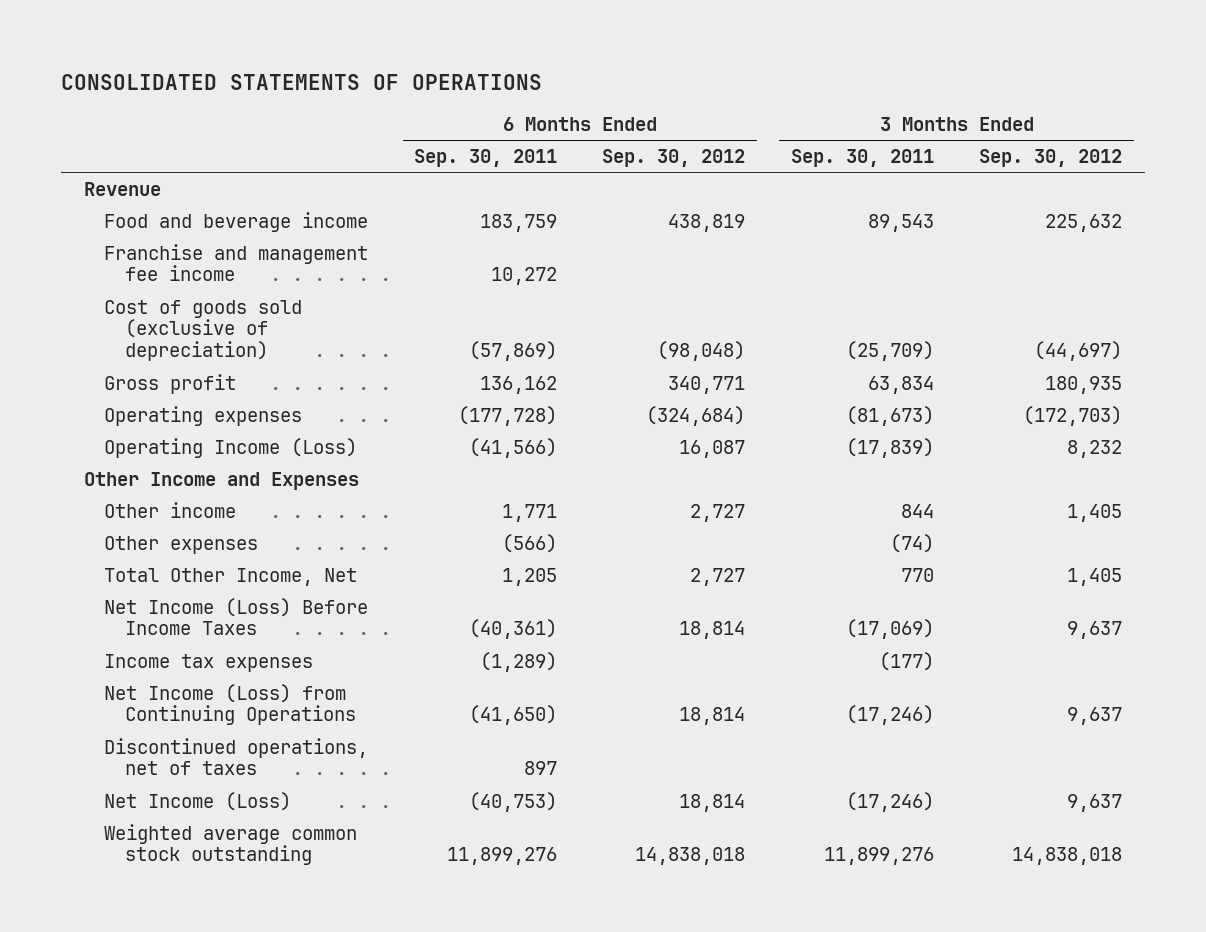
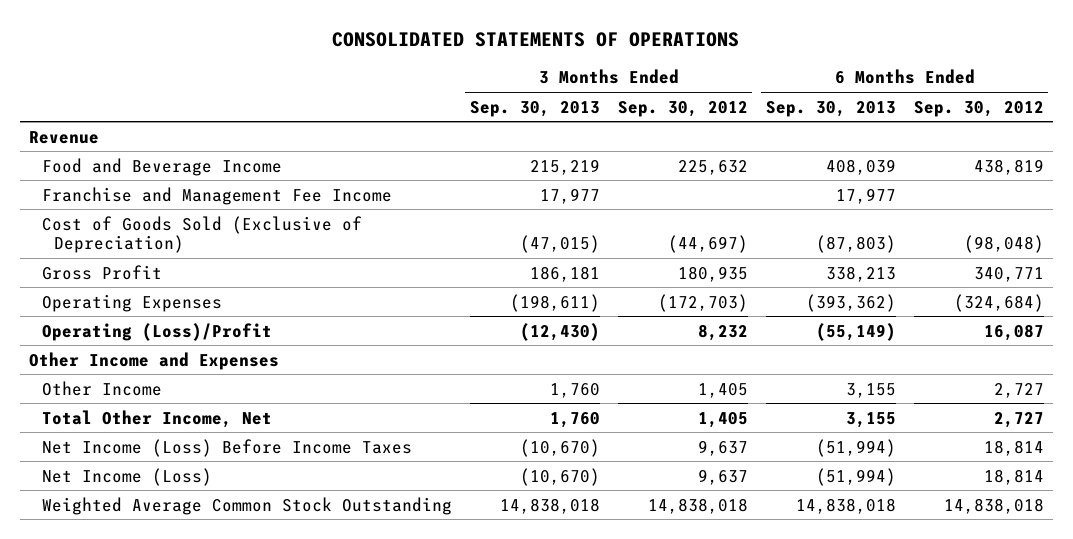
- | 6 Months Ended Sep. 30, 2011 | 6 Months Ended Sep. 30, 2012 | 3 Months Ended Sep. 30, 2011 | 3 Months Ended Sep. 30, 2012
+ | 3 Months Ended Sep. 30, 2013 | 3 Months Ended Sep. 30, 2012 | 6 Months Ended Sep. 30, 2013 | 6 Months Ended Sep. 30, 2012
- Food and beverage income | 183,759 | 438,819 | 89,543 | 225,632
- Franchise and management fee income | 10,272 | | |
- Cost of goods sold (exclusive of depreciation) | (57,869) | (98,048) | (25,709) | (44,697)
- Gross profit | 136,162 | 340,771 | 63,834 | 180,935
- Operating expenses | (177,728) | (324,684) | (81,673) | (172,703)
- Operating Income (Loss) | (41,566) | 16,087 | (17,839) | 8,232
+ Food and Beverage Income | 215,219 | 225,632 | 408,039 | 438,819
+ Franchise and Management Fee Income | 17,977 | | 17,977 |
+ Cost of Goods Sold (Exclusive of Depreciation) | (47,015) | (44,697) | (87,803) | (98,048)
+ Gross Profit | 186,181 | 180,935 | 338,213 | 340,771
+ Operating Expenses | (198,611) | (172,703) | (393,362) | (324,684)
+ Operating (Loss)/Profit | (12,430) | 8,232 | (55,149) | 16,087
- Other income | 1,771 | 2,727 | 844 | 1,405
- Other expenses | (566) | | (74) |
+ Other Income | 1,760 | 1,405 | 3,155 | 2,727
- Income tax expenses | (1,289) | | (177) |
- Net Income (Loss) from Continuing Operations | (41,650) | 18,814 | (17,246) | 9,637
- Discontinued operations, net of taxes | 897 | | |
- Weighted average common stock outstanding | 11,899,276 | 14,838,018 | 11,899,276 | 14,838,018
+ Weighted Average Common Stock Outstanding | 14,838,018 | 14,838,018 | 14,838,018 | 14,838,018

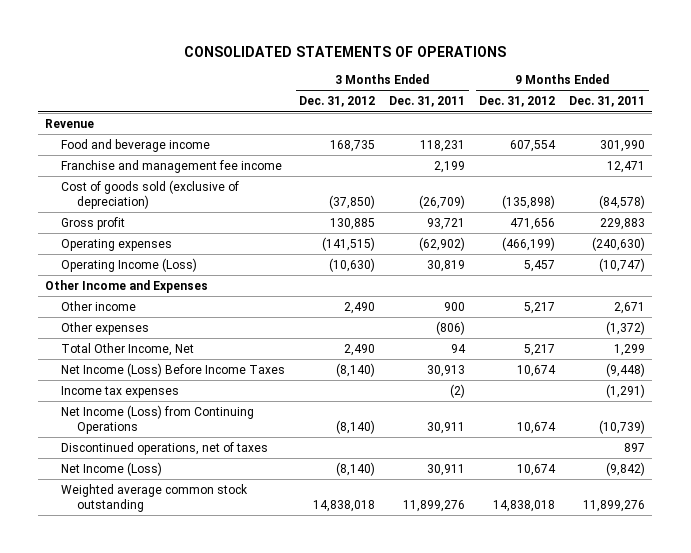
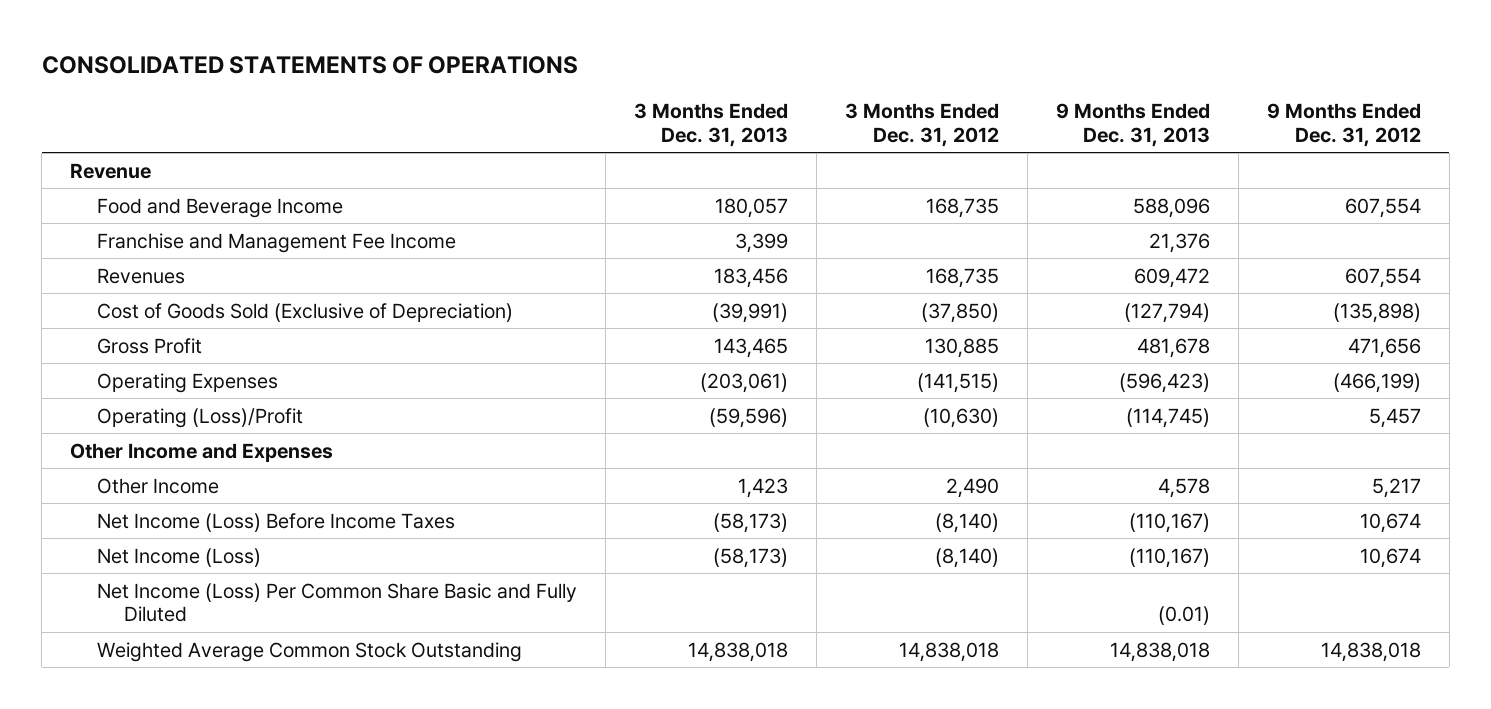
- | 3 Months Ended Dec. 31, 2012 | 3 Months Ended Dec. 31, 2011 | 9 Months Ended Dec. 31, 2012 | 9 Months Ended Dec. 31, 2011
+ | 3 Months Ended Dec. 31, 2013 | 3 Months Ended Dec. 31, 2012 | 9 Months Ended Dec. 31, 2013 | 9 Months Ended Dec. 31, 2012
- Food and beverage income | 168,735 | 118,231 | 607,554 | 301,990
- Franchise and management fee income | | 2,199 | | 12,471
- Cost of goods sold (exclusive of depreciation) | (37,850) | (26,709) | (135,898) | (84,578)
- Gross profit | 130,885 | 93,721 | 471,656 | 229,883
- Operating expenses | (141,515) | (62,902) | (466,199) | (240,630)
- Operating Income (Loss) | (10,630) | 30,819 | 5,457 | (10,747)
+ Food and Beverage Income | 180,057 | 168,735 | 588,096 | 607,554
+ Franchise and Management Fee Income | 3,399 | | 21,376 |
+ Revenues | 183,456 | 168,735 | 609,472 | 607,554
+ Cost of Goods Sold (Exclusive of Depreciation) | (39,991) | (37,850) | (127,794) | (135,898)
+ Gross Profit | 143,465 | 130,885 | 481,678 | 471,656
+ Operating Expenses | (203,061) | (141,515) | (596,423) | (466,199)
+ Operating (Loss)/Profit | (59,596) | (10,630) | (114,745) | 5,457
- Other income | 2,490 | 900 | 5,217 | 2,671
- Other expenses | | (806) | | (1,372)
- Total Other Income, Net | 2,490 | 94 | 5,217 | 1,299
+ Other Income | 1,423 | 2,490 | 4,578 | 5,217
- Income tax expenses | | (2) | | (1,291)
- Net Income (Loss) from Continuing Operations | (8,140) | 30,911 | 10,674 | (10,739)
- Discontinued operations, net of taxes | | | | 897
- Weighted average common stock outstanding | 14,838,018 | 11,899,276 | 14,838,018 | 11,899,276
+ Net Income (Loss) Per Common Share Basic and Fully Diluted | | | (0.01) |
+ Weighted Average Common Stock Outstanding | 14,838,018 | 14,838,018 | 14,838,018 | 14,838,018

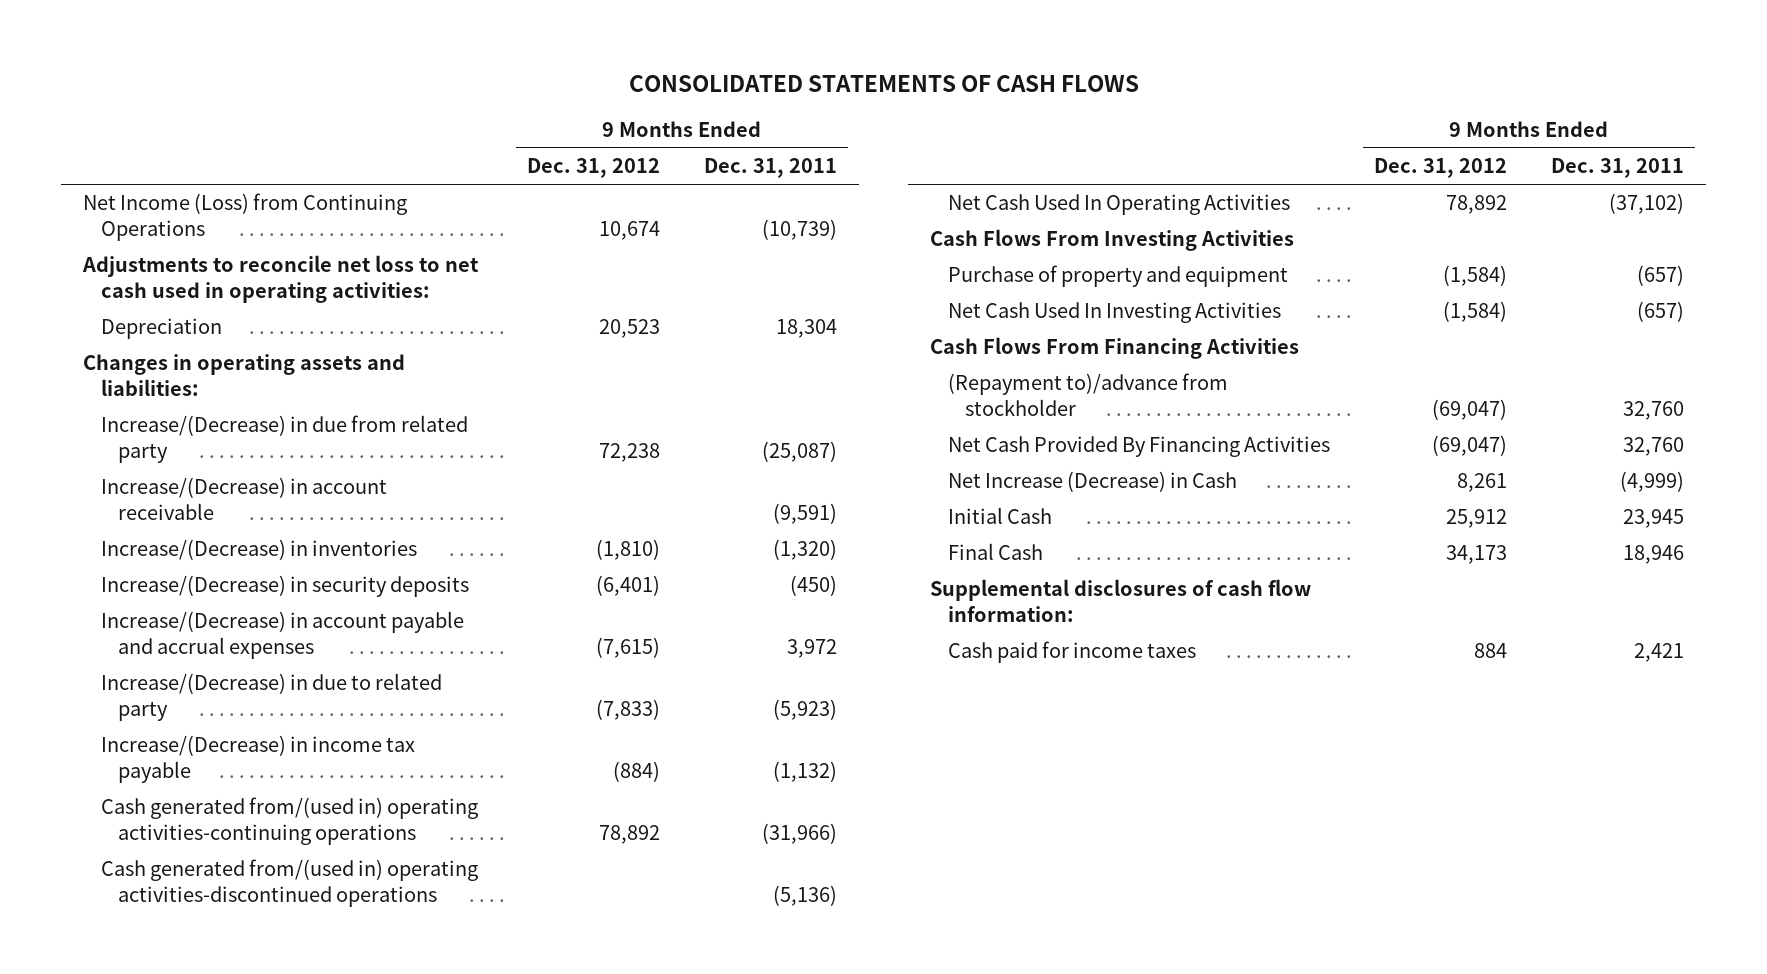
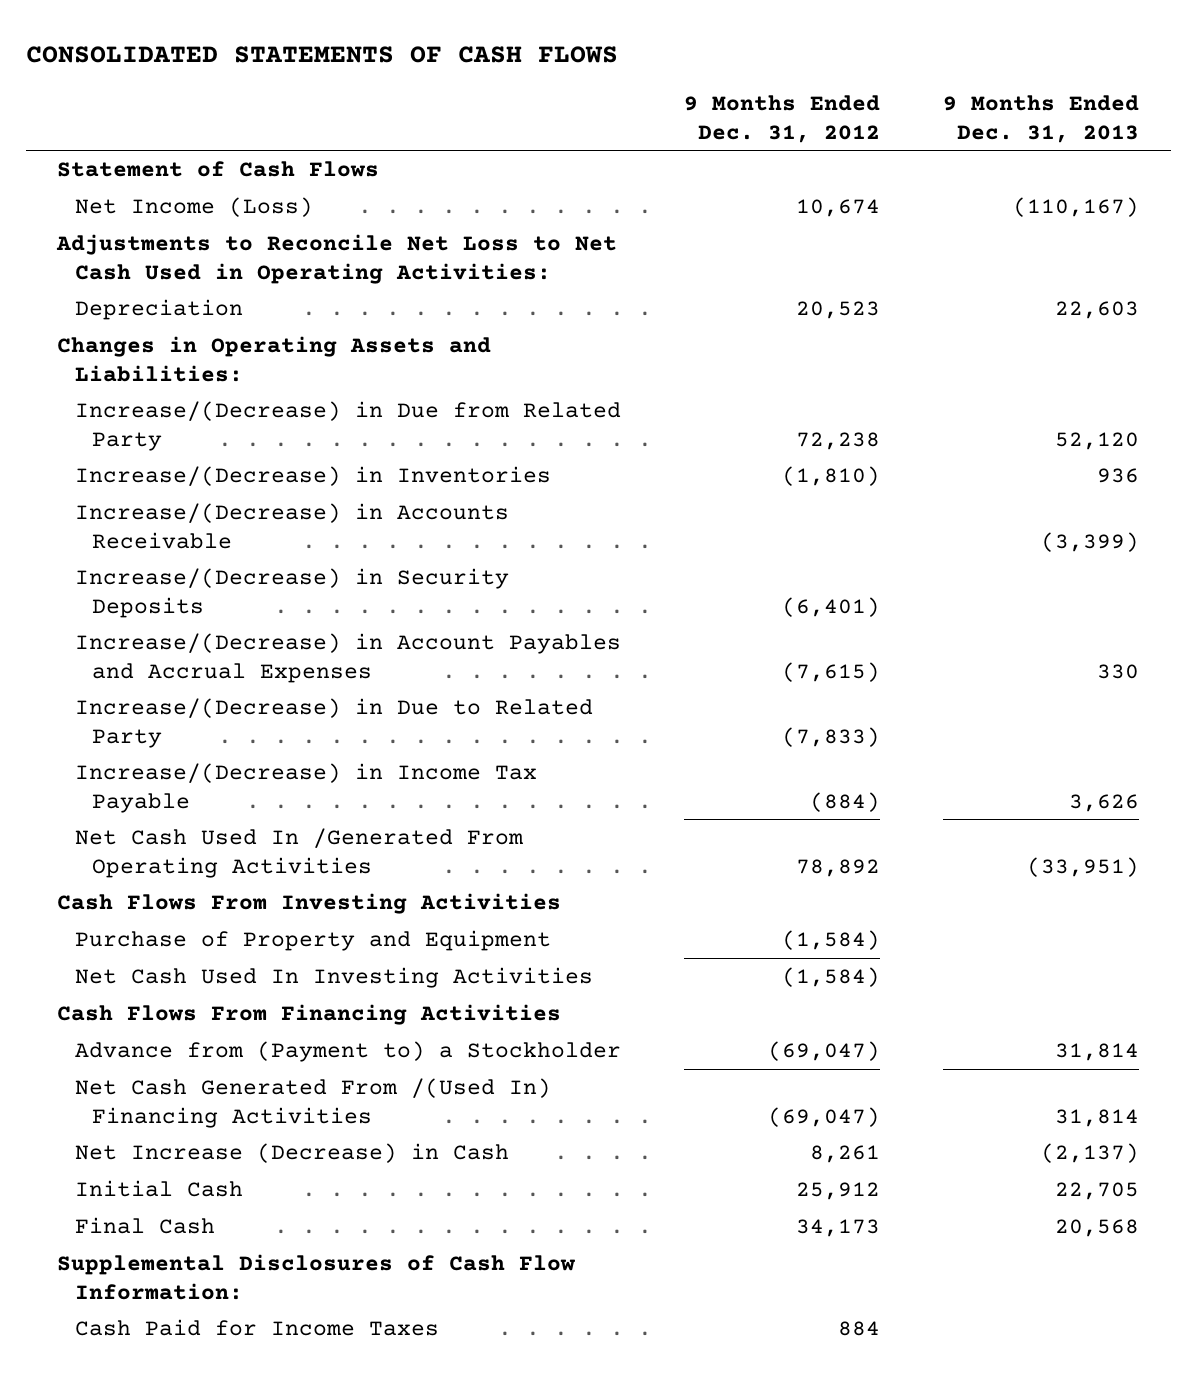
- | 9 Months Ended Dec. 31, 2012 | 9 Months Ended Dec. 31, 2011
+ | 9 Months Ended Dec. 31, 2012 | 9 Months Ended Dec. 31, 2013
- Net Income (Loss) from Continuing Operations | 10,674 | (10,739)
- Adjustments to reconcile net loss to net cash used in operating activities:
+ Statement of Cash Flows
+ Net Income (Loss) | 10,674 | (110,167)
+ Adjustments to Reconcile Net Loss to Net Cash Used in Operating Activities:
- Changes in operating assets and liabilities:
- Increase/(Decrease) in due from related party | 72,238 | (25,087)
- Increase/(Decrease) in account receivable | | (9,591)
- Increase/(Decrease) in inventories | (1,810) | (1,320)
- Increase/(Decrease) in security deposits | (6,401) | (450)
- Increase/(Decrease) in account payable and accrual expenses | (7,615) | 3,972
- Increase/(Decrease) in due to related party | (7,833) | (5,923)
- Increase/(Decrease) in income tax payable | (884) | (1,132)
- Cash generated from/(used in) operating activities-continuing operations | 78,892 | (31,966)
- Cash generated from/(used in) operating activities-discontinued operations | | (5,136)
- Net Cash Used In Operating Activities | 78,892 | (37,102)
+ Changes in Operating Assets and Liabilities:
+ Increase/(Decrease) in Due from Related Party | 72,238 | 52,120
+ Increase/(Decrease) in Inventories | (1,810) | 936
+ Increase/(Decrease) in Accounts Receivable | | (3,399)
+ Increase/(Decrease) in Security Deposits | (6,401) |
+ Increase/(Decrease) in Account Payables and Accrual Expenses | (7,615) | 330
+ Increase/(Decrease) in Due to Related Party | (7,833) |
+ Increase/(Decrease) in Income Tax Payable | (884) | 3,626
+ Net Cash Used In /Generated From Operating Activities | 78,892 | (33,951)
- Purchase of property and equipment | (1,584) | (657)
+ Purchase of Property and Equipment | (1,584) |
- (Repayment to)/advance from stockholder | (69,047) | 32,760
- Net Cash Provided By Financing Activities | (69,047) | 32,760
+ Advance from (Payment to) a Stockholder | (69,047) | 31,814
+ Net Cash Generated From /(Used In) Financing Activities | (69,047) | 31,814
- Supplemental disclosures of cash flow information:
- Cash paid for income taxes | 884 | 2,421
+ Supplemental Disclosures of Cash Flow Information:
+ Cash Paid for Income Taxes | 884 |

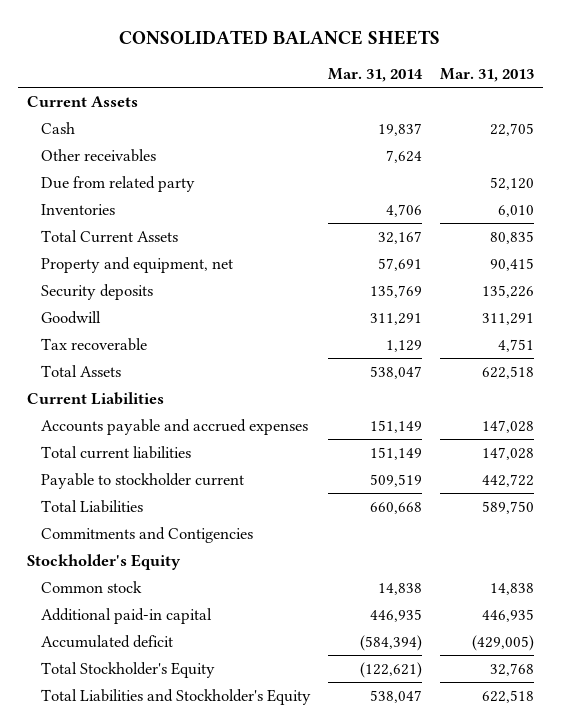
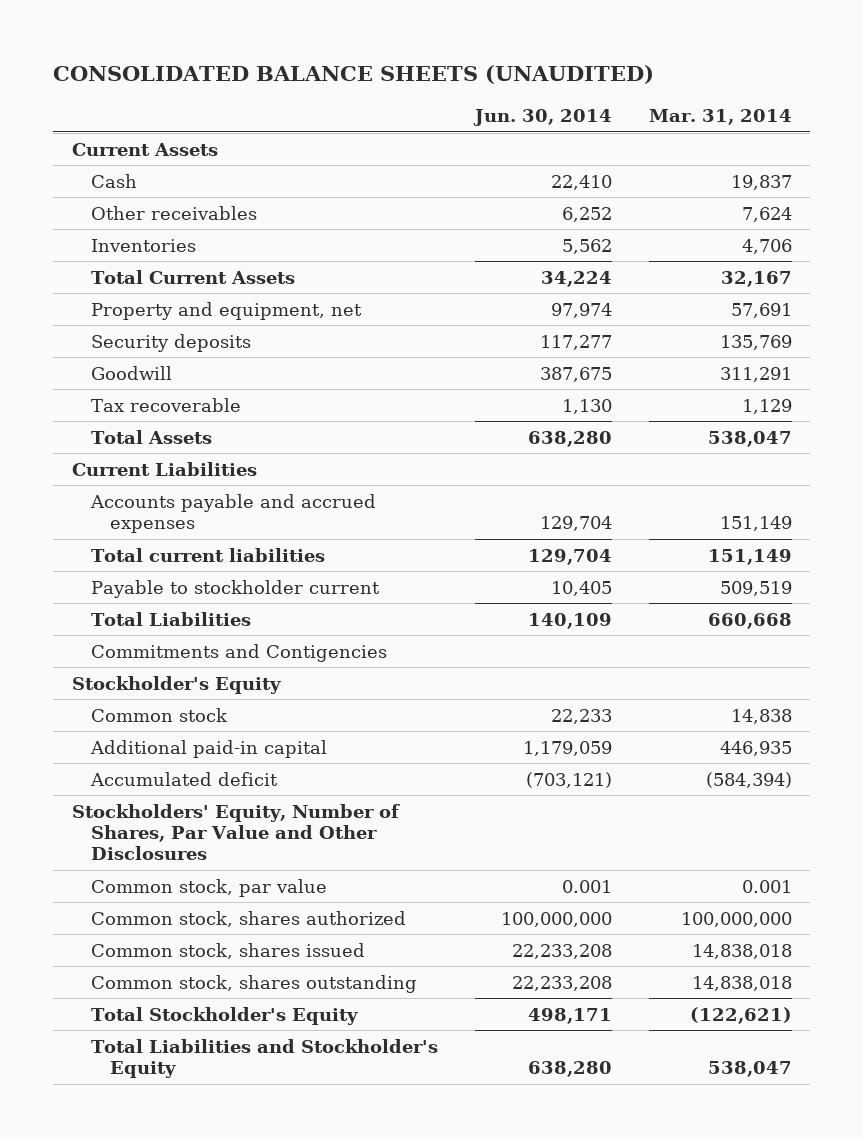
- CONSOLIDATED BALANCE SHEETS
+ CONSOLIDATED BALANCE SHEETS (UNAUDITED)
- | Mar. 31, 2014 | Mar. 31, 2013
+ | Jun. 30, 2014 | Mar. 31, 2014
- Due from related party | | 52,120
+ Stockholders' Equity, Number of Shares, Par Value and Other Disclosures
+ Common stock, par value | 0.001 | 0.001
+ Common stock, shares authorized | 100,000,000 | 100,000,000
+ Common stock, shares issued | 22,233,208 | 14,838,018
+ Common stock, shares outstanding | 22,233,208 | 14,838,018

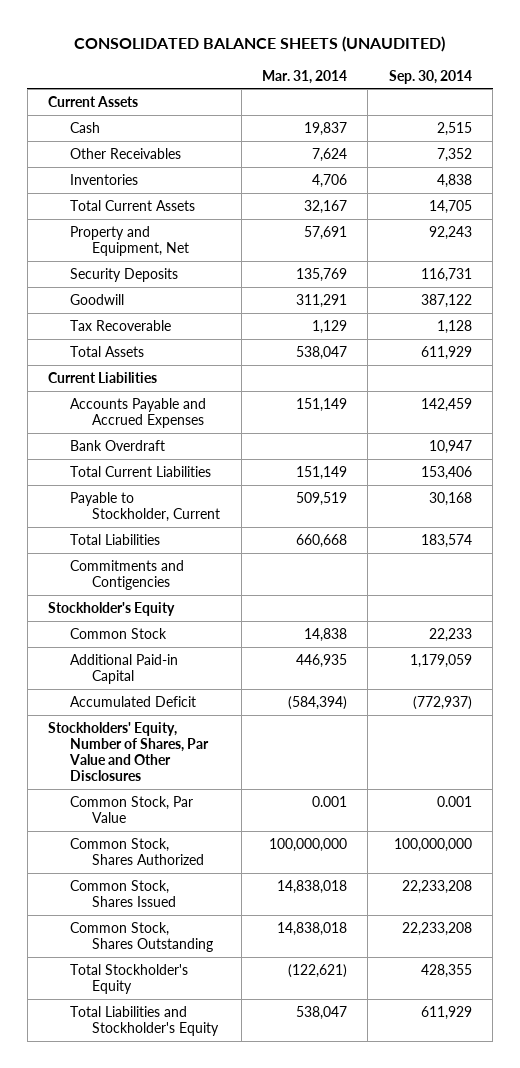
- | Jun. 30, 2014 | Mar. 31, 2014
+ | Mar. 31, 2014 | Sep. 30, 2014
- Other receivables | 6,252 | 7,624
+ Other Receivables | 7,624 | 7,352
- Property and equipment, net | 97,974 | 57,691
- Security deposits | 117,277 | 135,769
+ Property and Equipment, Net | 57,691 | 92,243
+ Security Deposits | 135,769 | 116,731
- Tax recoverable | 1,130 | 1,129
+ Tax Recoverable | 1,129 | 1,128
- Accounts payable and accrued expenses | 129,704 | 151,149
- Total current liabilities | 129,704 | 151,149
- Payable to stockholder current | 10,405 | 509,519
+ Accounts Payable and Accrued Expenses | 151,149 | 142,459
+ Bank Overdraft | | 10,947
+ Total Current Liabilities | 151,149 | 153,406
+ Payable to Stockholder, Current | 509,519 | 30,168
- Common stock | 22,233 | 14,838
- Additional paid-in capital | 1,179,059 | 446,935
- Accumulated deficit | (703,121) | (584,394)
+ Common Stock | 14,838 | 22,233
+ Additional Paid-in Capital | 446,935 | 1,179,059
+ Accumulated Deficit | (584,394) | (772,937)
- Common stock, par value | 0.001 | 0.001
- Common stock, shares authorized | 100,000,000 | 100,000,000
- Common stock, shares issued | 22,233,208 | 14,838,018
- Common stock, shares outstanding | 22,233,208 | 14,838,018
+ Common Stock, Par Value | 0.001 | 0.001
+ Common Stock, Shares Authorized | 100,000,000 | 100,000,000
+ Common Stock, Shares Issued | 14,838,018 | 22,233,208
+ Common Stock, Shares Outstanding | 14,838,018 | 22,233,208

